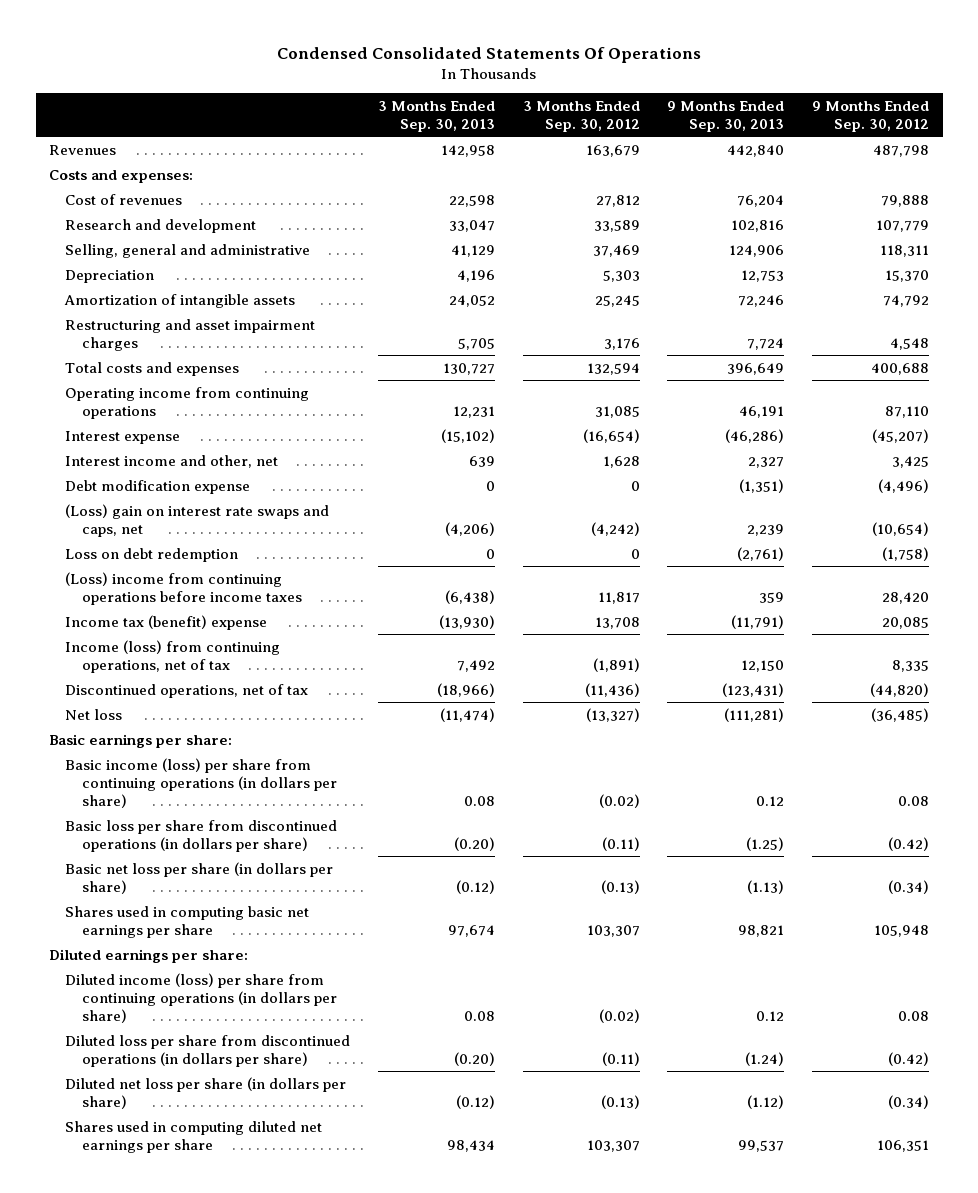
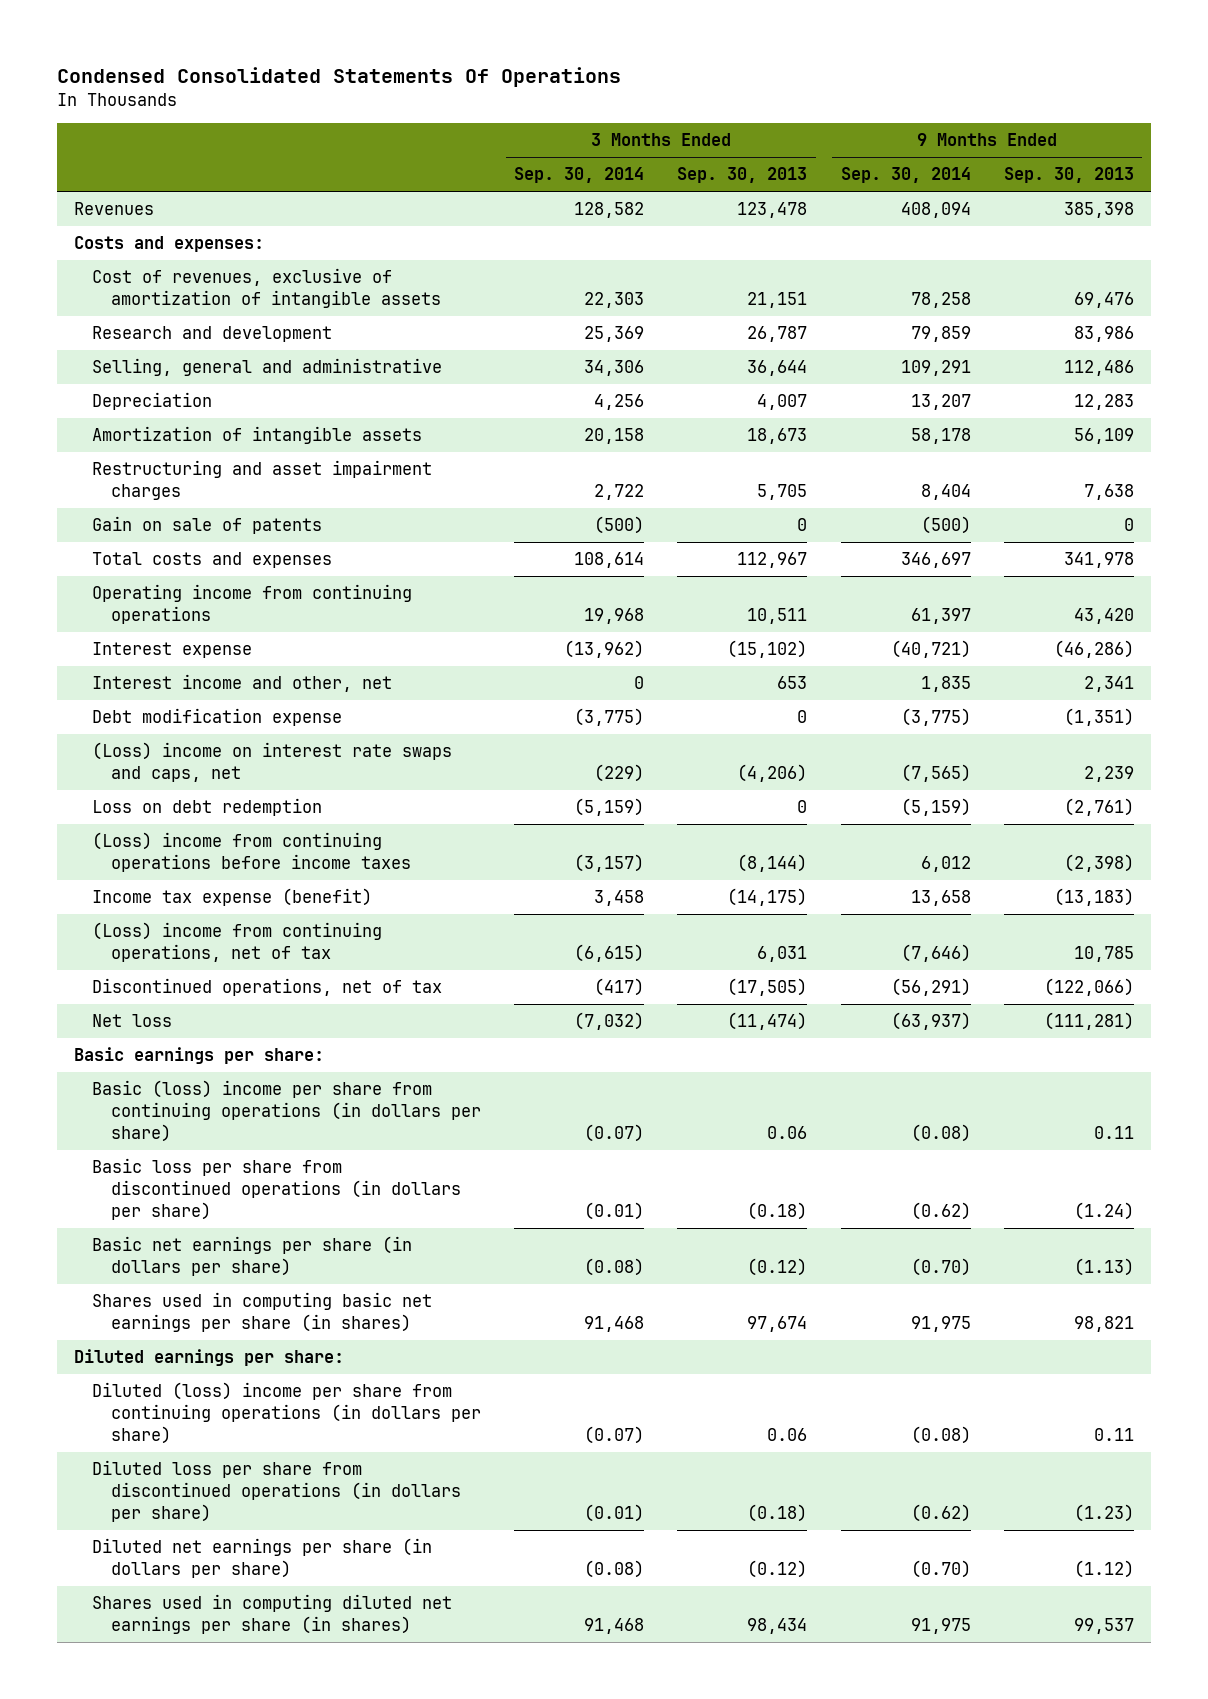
- | 3 Months Ended Sep. 30, 2013 | 3 Months Ended Sep. 30, 2012 | 9 Months Ended Sep. 30, 2013 | 9 Months Ended Sep. 30, 2012
+ | 3 Months Ended Sep. 30, 2014 | 3 Months Ended Sep. 30, 2013 | 9 Months Ended Sep. 30, 2014 | 9 Months Ended Sep. 30, 2013
- Revenues | 142,958 | 163,679 | 442,840 | 487,798
+ Revenues | 128,582 | 123,478 | 408,094 | 385,398
- Cost of revenues | 22,598 | 27,812 | 76,204 | 79,888
- Research and development | 33,047 | 33,589 | 102,816 | 107,779
- Selling, general and administrative | 41,129 | 37,469 | 124,906 | 118,311
- Depreciation | 4,196 | 5,303 | 12,753 | 15,370
- Amortization of intangible assets | 24,052 | 25,245 | 72,246 | 74,792
- Restructuring and asset impairment charges | 5,705 | 3,176 | 7,724 | 4,548
- Total costs and expenses | 130,727 | 132,594 | 396,649 | 400,688
- Operating income from continuing operations | 12,231 | 31,085 | 46,191 | 87,110
+ Cost of revenues, exclusive of amortization of intangible assets | 22,303 | 21,151 | 78,258 | 69,476
+ Research and development | 25,369 | 26,787 | 79,859 | 83,986
+ Selling, general and administrative | 34,306 | 36,644 | 109,291 | 112,486
+ Depreciation | 4,256 | 4,007 | 13,207 | 12,283
+ Amortization of intangible assets | 20,158 | 18,673 | 58,178 | 56,109
+ Restructuring and asset impairment charges | 2,722 | 5,705 | 8,404 | 7,638
+ Gain on sale of patents | (500) | 0 | (500) | 0
+ Total costs and expenses | 108,614 | 112,967 | 346,697 | 341,978
+ Operating income from continuing operations | 19,968 | 10,511 | 61,397 | 43,420
- Interest income and other, net | 639 | 1,628 | 2,327 | 3,425
+ Interest income and other, net | 0 | 653 | 1,835 | 2,341
- (Loss) gain on interest rate swaps and caps, net | (4,206) | (4,242) | 2,239 | (10,654)
+ (Loss) income on interest rate swaps and caps, net | (229) | (4,206) | (7,565) | 2,239
- (Loss) income from continuing operations before income taxes | (6,438) | 11,817 | 359 | 28,420
- Income tax (benefit) expense | (13,930) | 13,708 | (11,791) | 20,085
- Income (loss) from continuing operations, net of tax | 7,492 | (1,891) | 12,150 | 8,335
- Discontinued operations, net of tax | (18,966) | (11,436) | (123,431) | (44,820)
+ (Loss) income from continuing operations before income taxes | (3,157) | (8,144) | 6,012 | (2,398)
+ Income tax expense (benefit) | 3,458 | (14,175) | 13,658 | (13,183)
+ (Loss) income from continuing operations, net of tax | (6,615) | 6,031 | (7,646) | 10,785
+ Discontinued operations, net of tax | (417) | (17,505) | (56,291) | (122,066)
- Basic income (loss) per share from continuing operations (in dollars per share) | 0.08 | (0.02) | 0.12 | 0.08
- Basic loss per share from discontinued operations (in dollars per share) | (0.20) | (0.11) | (1.25) | (0.42)
- Basic net loss per share (in dollars per share) | (0.12) | (0.13) | (1.13) | (0.34)
- Shares used in computing basic net earnings per share | 97,674 | 103,307 | 98,821 | 105,948
+ Basic (loss) income per share from continuing operations (in dollars per share) | (0.07) | 0.06 | (0.08) | 0.11
+ Basic loss per share from discontinued operations (in dollars per share) | (0.01) | (0.18) | (0.62) | (1.24)
+ Basic net earnings per share (in dollars per share) | (0.08) | (0.12) | (0.70) | (1.13)
+ Shares used in computing basic net earnings per share (in shares) | 91,468 | 97,674 | 91,975 | 98,821
- Diluted income (loss) per share from continuing operations (in dollars per share) | 0.08 | (0.02) | 0.12 | 0.08
- Diluted loss per share from discontinued operations (in dollars per share) | (0.20) | (0.11) | (1.24) | (0.42)
- Diluted net loss per share (in dollars per share) | (0.12) | (0.13) | (1.12) | (0.34)
- Shares used in computing diluted net earnings per share | 98,434 | 103,307 | 99,537 | 106,351
+ Diluted (loss) income per share from continuing operations (in dollars per share) | (0.07) | 0.06 | (0.08) | 0.11
+ Diluted loss per share from discontinued operations (in dollars per share) | (0.01) | (0.18) | (0.62) | (1.23)
+ Diluted net earnings per share (in dollars per share) | (0.08) | (0.12) | (0.70) | (1.12)
+ Shares used in computing diluted net earnings per share (in shares) | 91,468 | 98,434 | 91,975 | 99,537

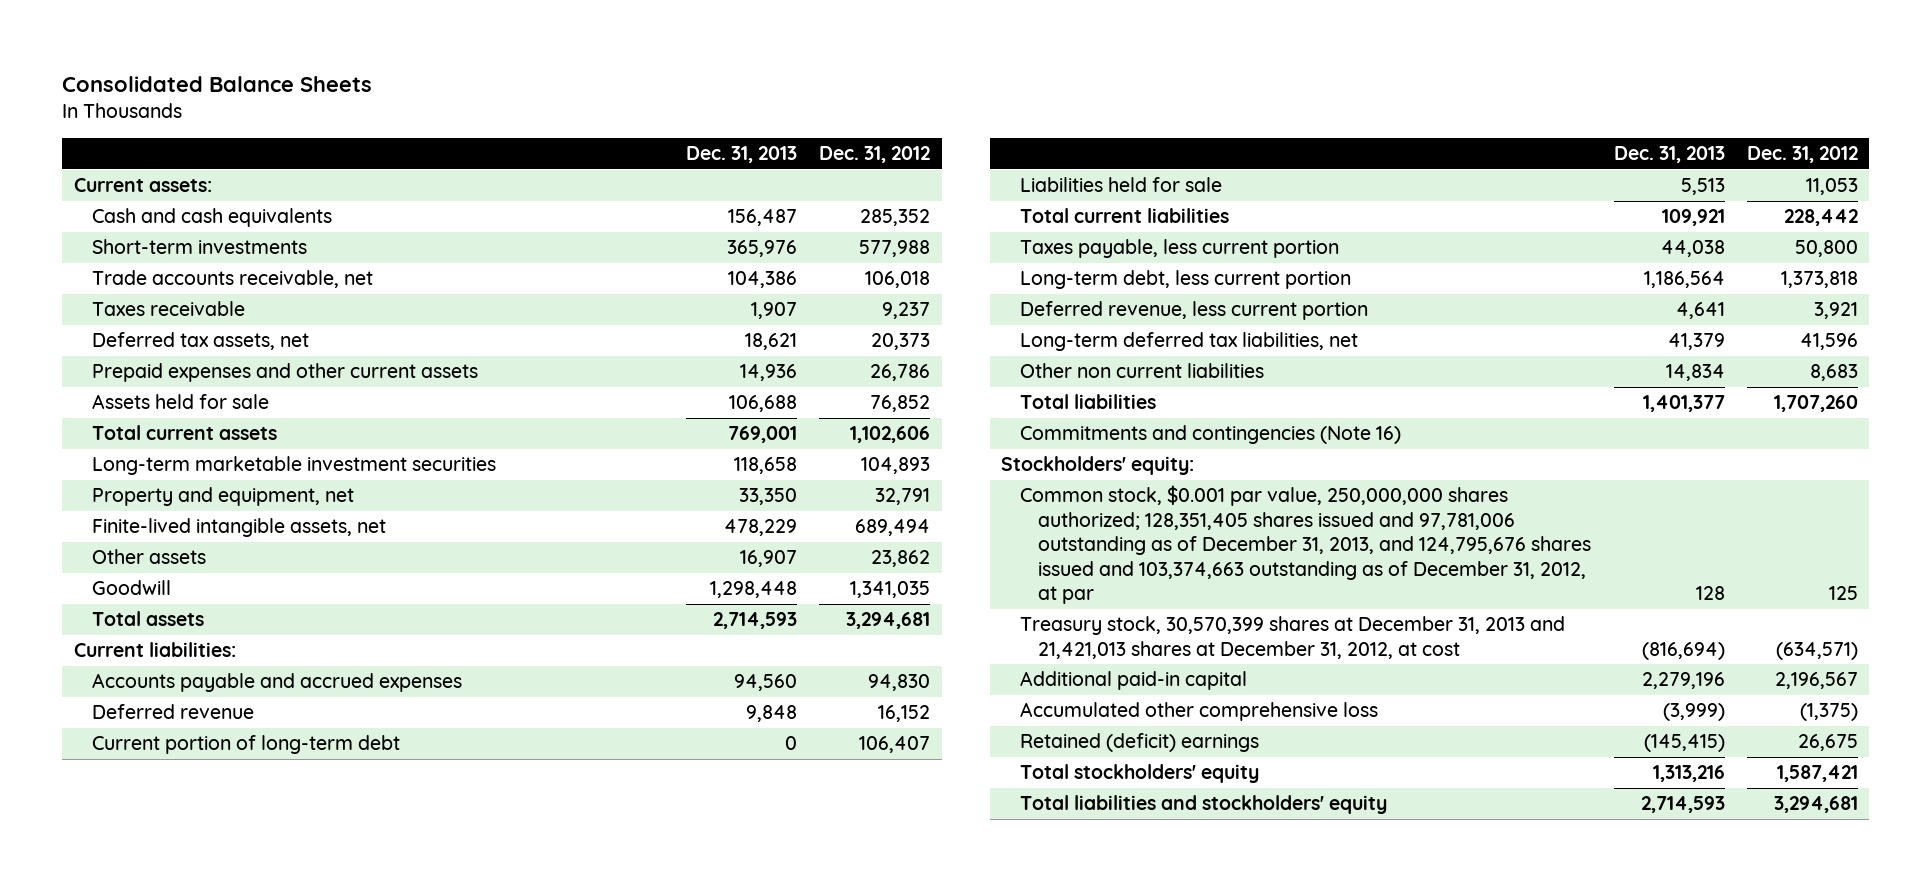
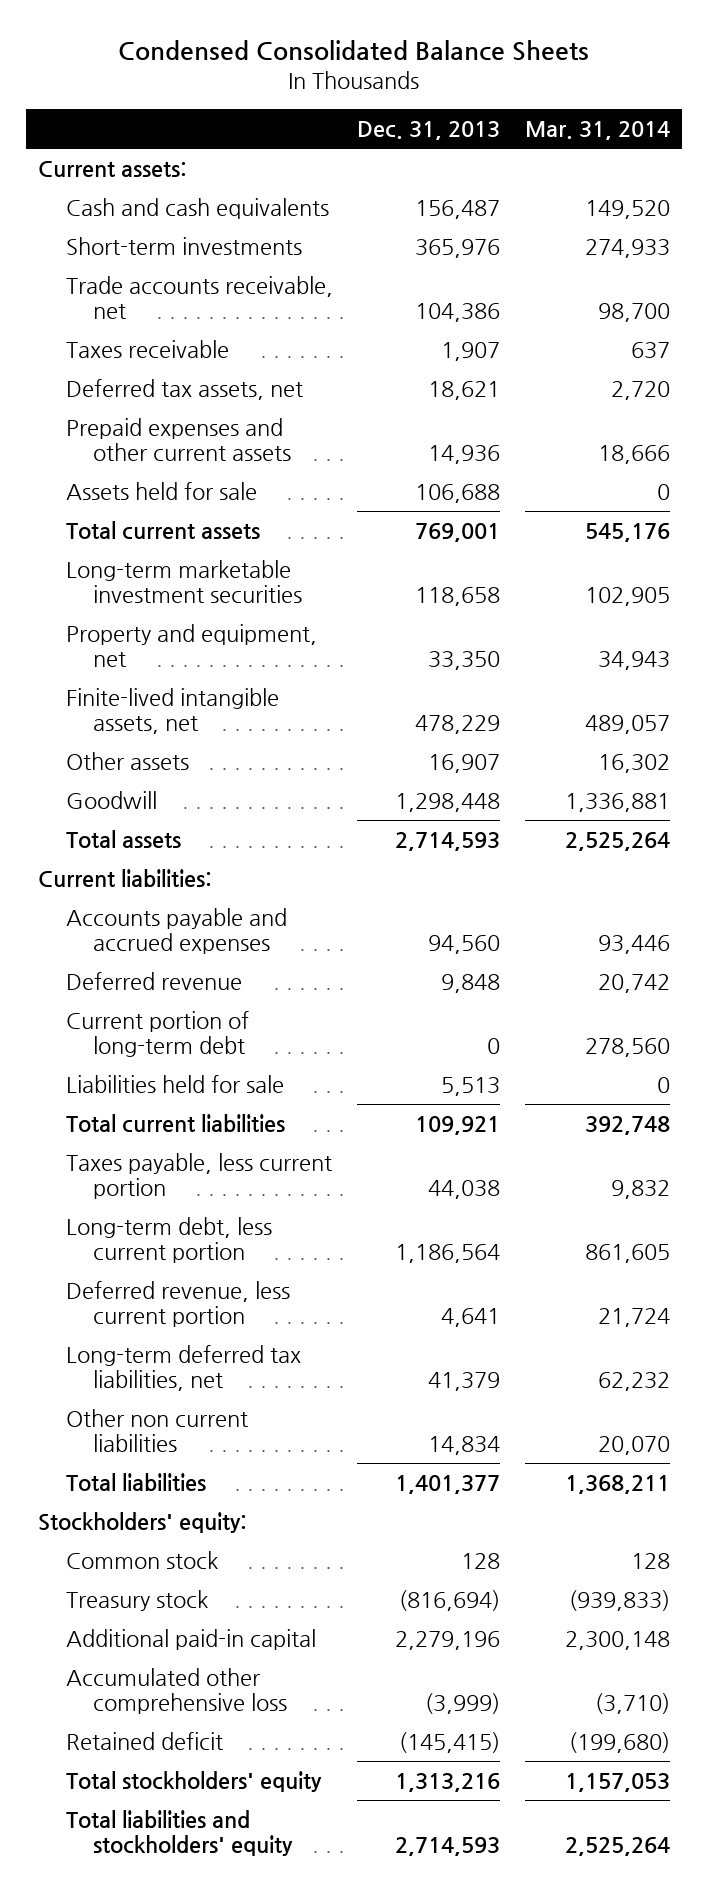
- Consolidated Balance Sheets
+ Condensed Consolidated Balance Sheets
- | Dec. 31, 2013 | Dec. 31, 2012
+ | Dec. 31, 2013 | Mar. 31, 2014
- Commitments and contingencies (Note 16)
- Common stock, $0.001 par value, 250,000,000 shares authorized; 128,351,405 shares issued and 97,781,006 outstanding as of December 31, 2013, and 124,795,676 shares issued and 103,374,663 outstanding as of December 31, 2012, at par | 128 | 125
- Treasury stock, 30,570,399 shares at December 31, 2013 and 21,421,013 shares at December 31, 2012, at cost | (816,694) | (634,571)
+ Common stock | 128 | 128
+ Treasury stock | (816,694) | (939,833)
- Retained (deficit) earnings | (145,415) | 26,675
+ Retained deficit | (145,415) | (199,680)

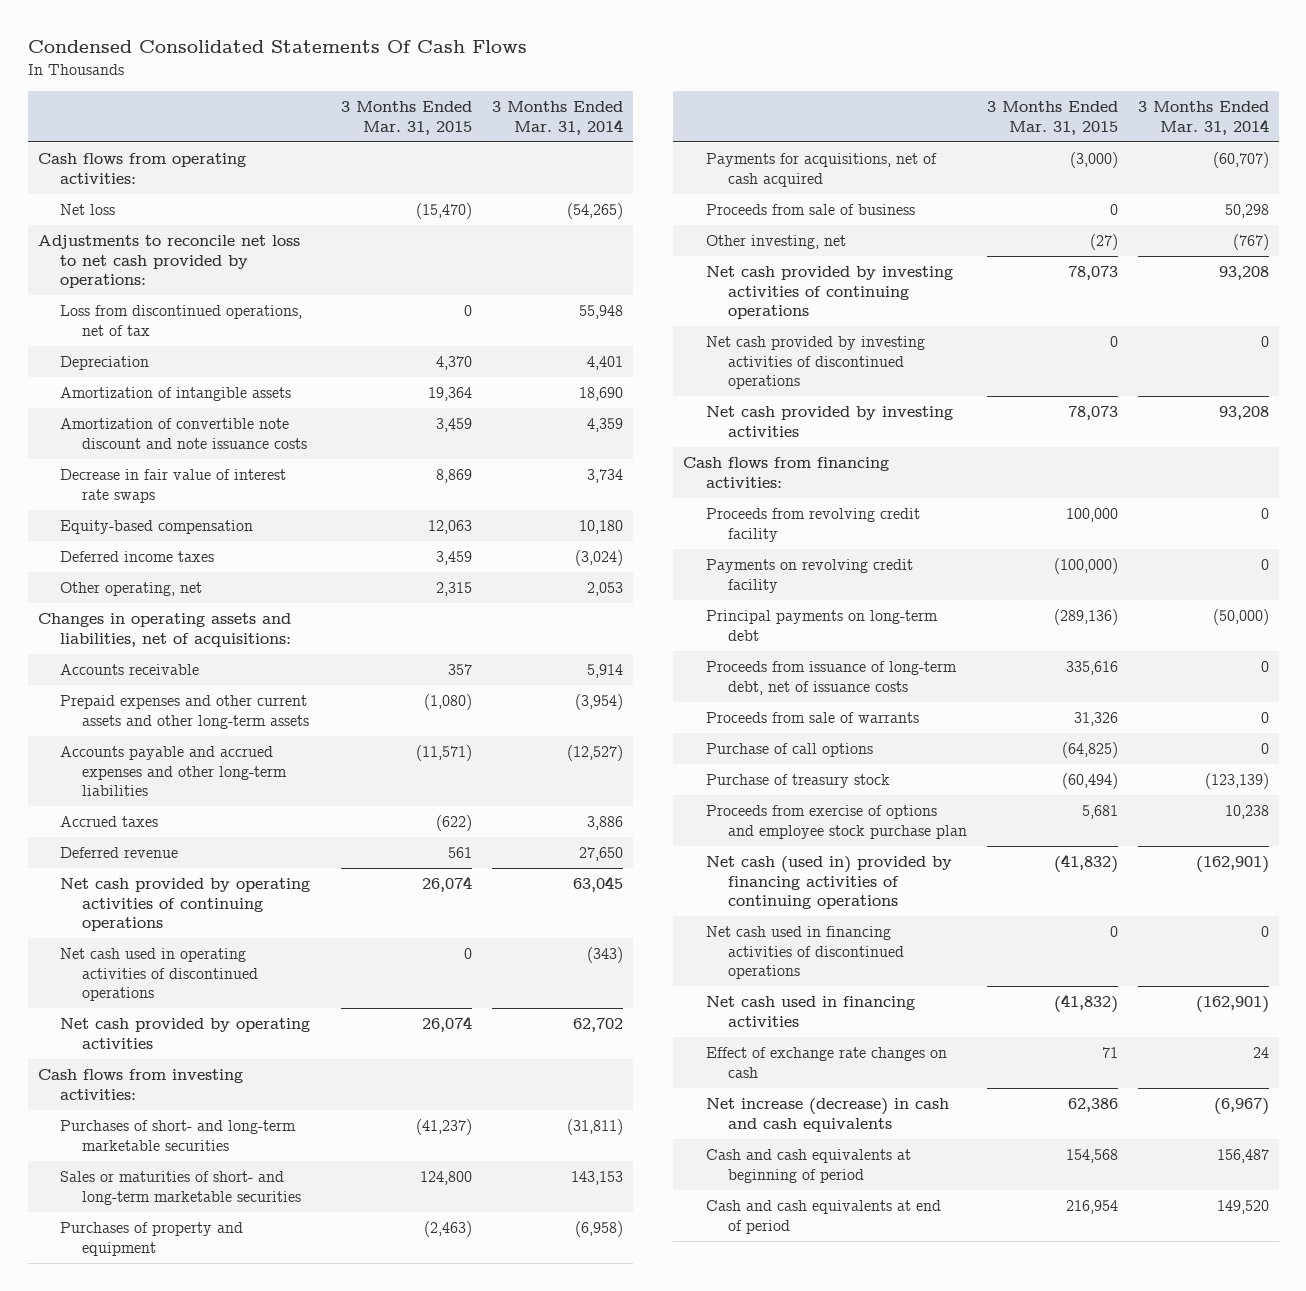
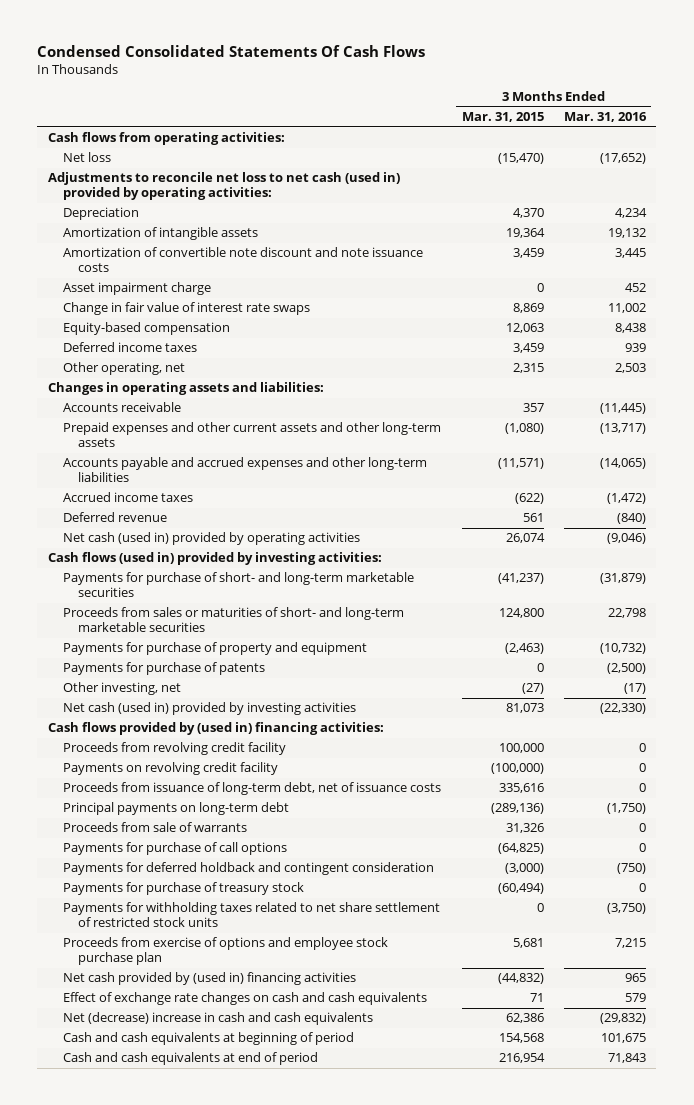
- | 3 Months Ended Mar. 31, 2015 | 3 Months Ended Mar. 31, 2014
+ | 3 Months Ended Mar. 31, 2015 | 3 Months Ended Mar. 31, 2016
- Adjustments to reconcile net loss to net cash provided by operations:
- Loss from discontinued operations, net of tax | 0 | 55,948
+ Adjustments to reconcile net loss to net cash (used in) provided by operating activities:
- Decrease in fair value of interest rate swaps | 8,869 | 3,734
+ Asset impairment charge | 0 | 452
+ Change in fair value of interest rate swaps | 8,869 | 11,002
- Changes in operating assets and liabilities, net of acquisitions:
+ Changes in operating assets and liabilities:
- Accrued taxes | (622) | 3,886
+ Accrued income taxes | (622) | (1,472)
- Net cash provided by operating activities of continuing operations | 26,074 | 63,045
- Net cash used in operating activities of discontinued operations | 0 | (343)
- Net cash provided by operating activities | 26,074 | 62,702
- Cash flows from investing activities:
- Purchases of short- and long-term marketable securities | (41,237) | (31,811)
- Sales or maturities of short- and long-term marketable securities | 124,800 | 143,153
- Purchases of property and equipment | (2,463) | (6,958)
- Payments for acquisitions, net of cash acquired | (3,000) | (60,707)
- Proceeds from sale of business | 0 | 50,298
+ Net cash (used in) provided by operating activities | 26,074 | (9,046)
+ Cash flows (used in) provided by investing activities:
+ Payments for purchase of short- and long-term marketable securities | (41,237) | (31,879)
+ Proceeds from sales or maturities of short- and long-term marketable securities | 124,800 | 22,798
+ Payments for purchase of property and equipment | (2,463) | (10,732)
+ Payments for purchase of patents | 0 | (2,500)
- Net cash provided by investing activities of continuing operations | 78,073 | 93,208
- Net cash provided by investing activities of discontinued operations | 0 | 0
- Net cash provided by investing activities | 78,073 | 93,208
- Cash flows from financing activities:
+ Net cash (used in) provided by investing activities | 81,073 | (22,330)
+ Cash flows provided by (used in) financing activities:
moved down: Principal payments on long-term debt | (289,136) | (1,750)
- Purchase of call options | (64,825) | 0
- Purchase of treasury stock | (60,494) | (123,139)
+ Payments for purchase of call options | (64,825) | 0
+ Payments for deferred holdback and contingent consideration | (3,000) | (750)
+ Payments for purchase of treasury stock | (60,494) | 0
+ Payments for withholding taxes related to net share settlement of restricted stock units | 0 | (3,750)
- Net cash (used in) provided by financing activities of continuing operations | (41,832) | (162,901)
- Net cash used in financing activities of discontinued operations | 0 | 0
- Net cash used in financing activities | (41,832) | (162,901)
- Effect of exchange rate changes on cash | 71 | 24
- Net increase (decrease) in cash and cash equivalents | 62,386 | (6,967)
+ Net cash provided by (used in) financing activities | (44,832) | 965
+ Effect of exchange rate changes on cash and cash equivalents | 71 | 579
+ Net (decrease) increase in cash and cash equivalents | 62,386 | (29,832)

